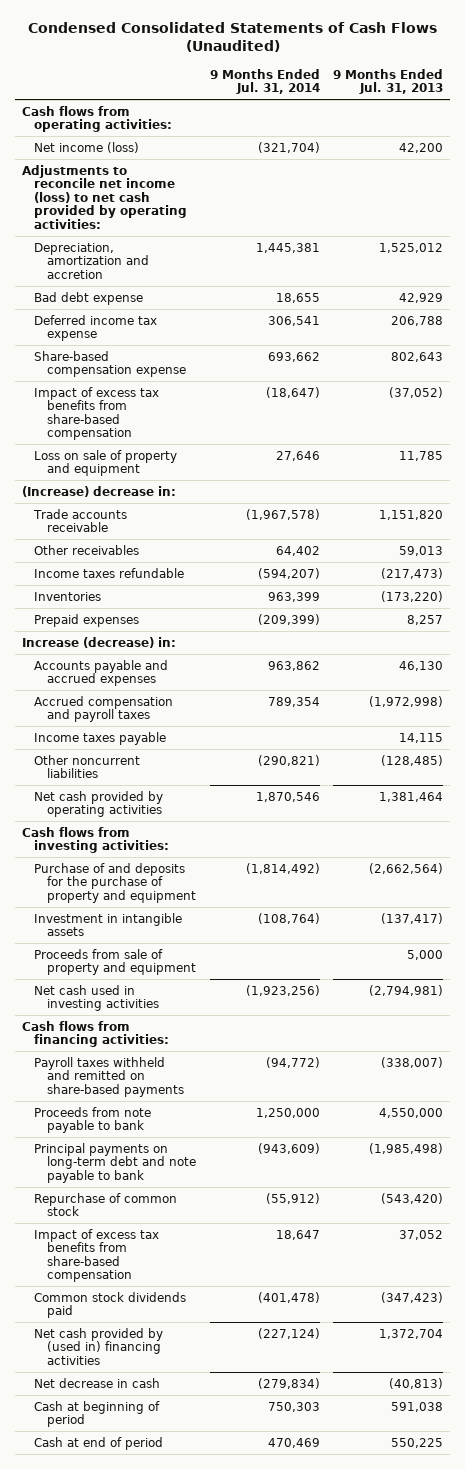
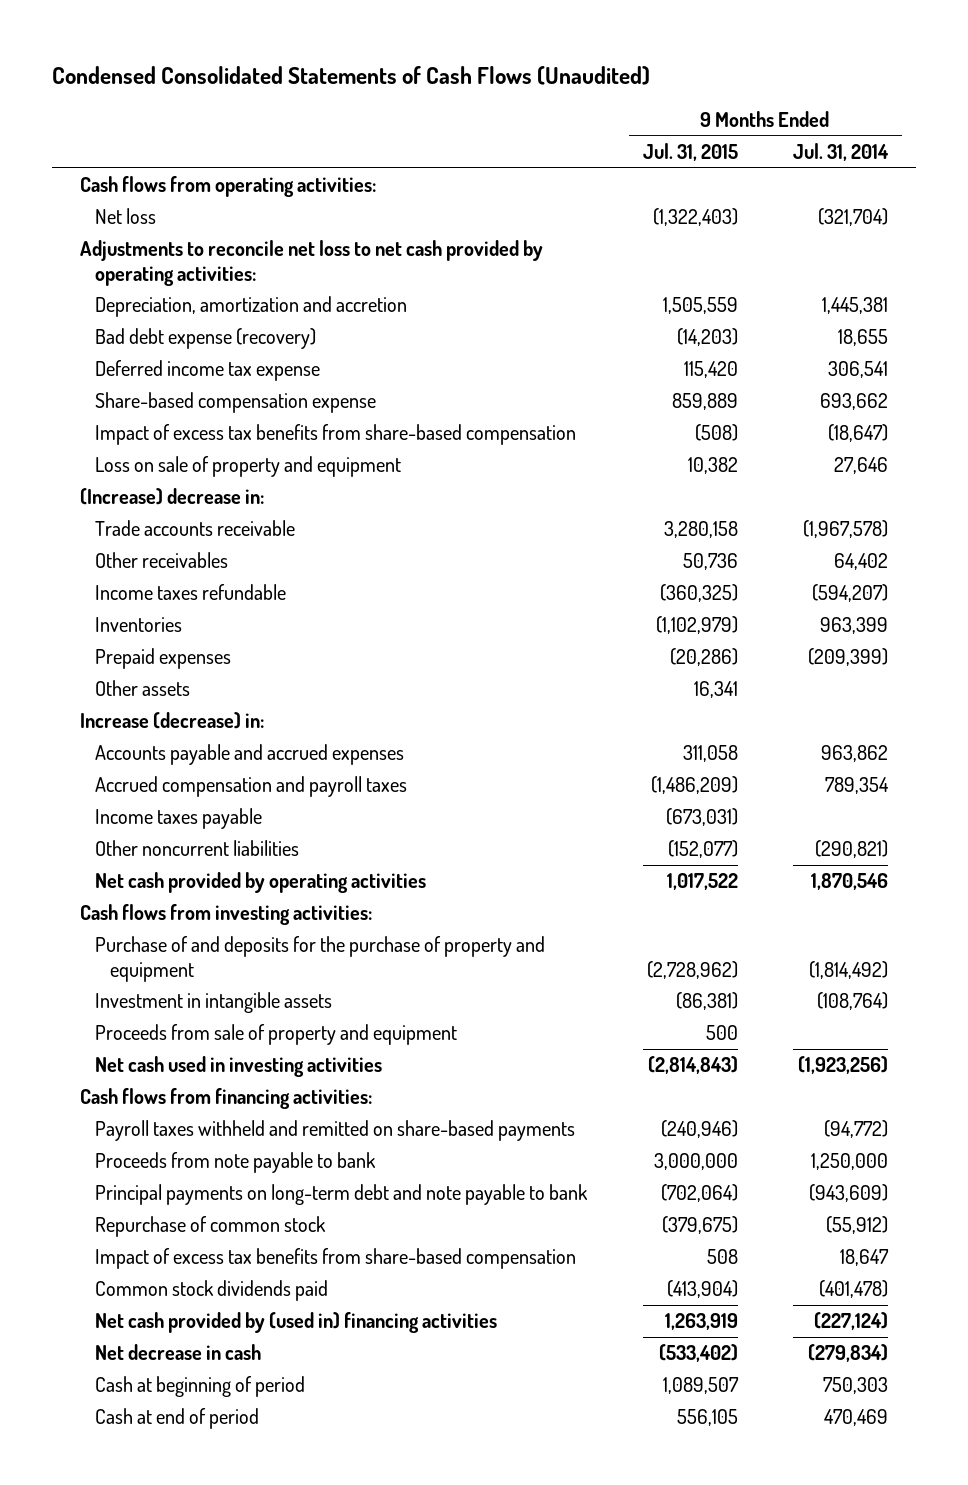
- | 9 Months Ended Jul. 31, 2014 | 9 Months Ended Jul. 31, 2013
+ | 9 Months Ended Jul. 31, 2015 | 9 Months Ended Jul. 31, 2014
- Net income (loss) | (321,704) | 42,200
- Adjustments to reconcile net income (loss) to net cash provided by operating activities:
+ Net loss | (1,322,403) | (321,704)
+ Adjustments to reconcile net loss to net cash provided by operating activities:
- Bad debt expense | 18,655 | 42,929
+ Bad debt expense (recovery) | (14,203) | 18,655
+ Other assets | 16,341 |

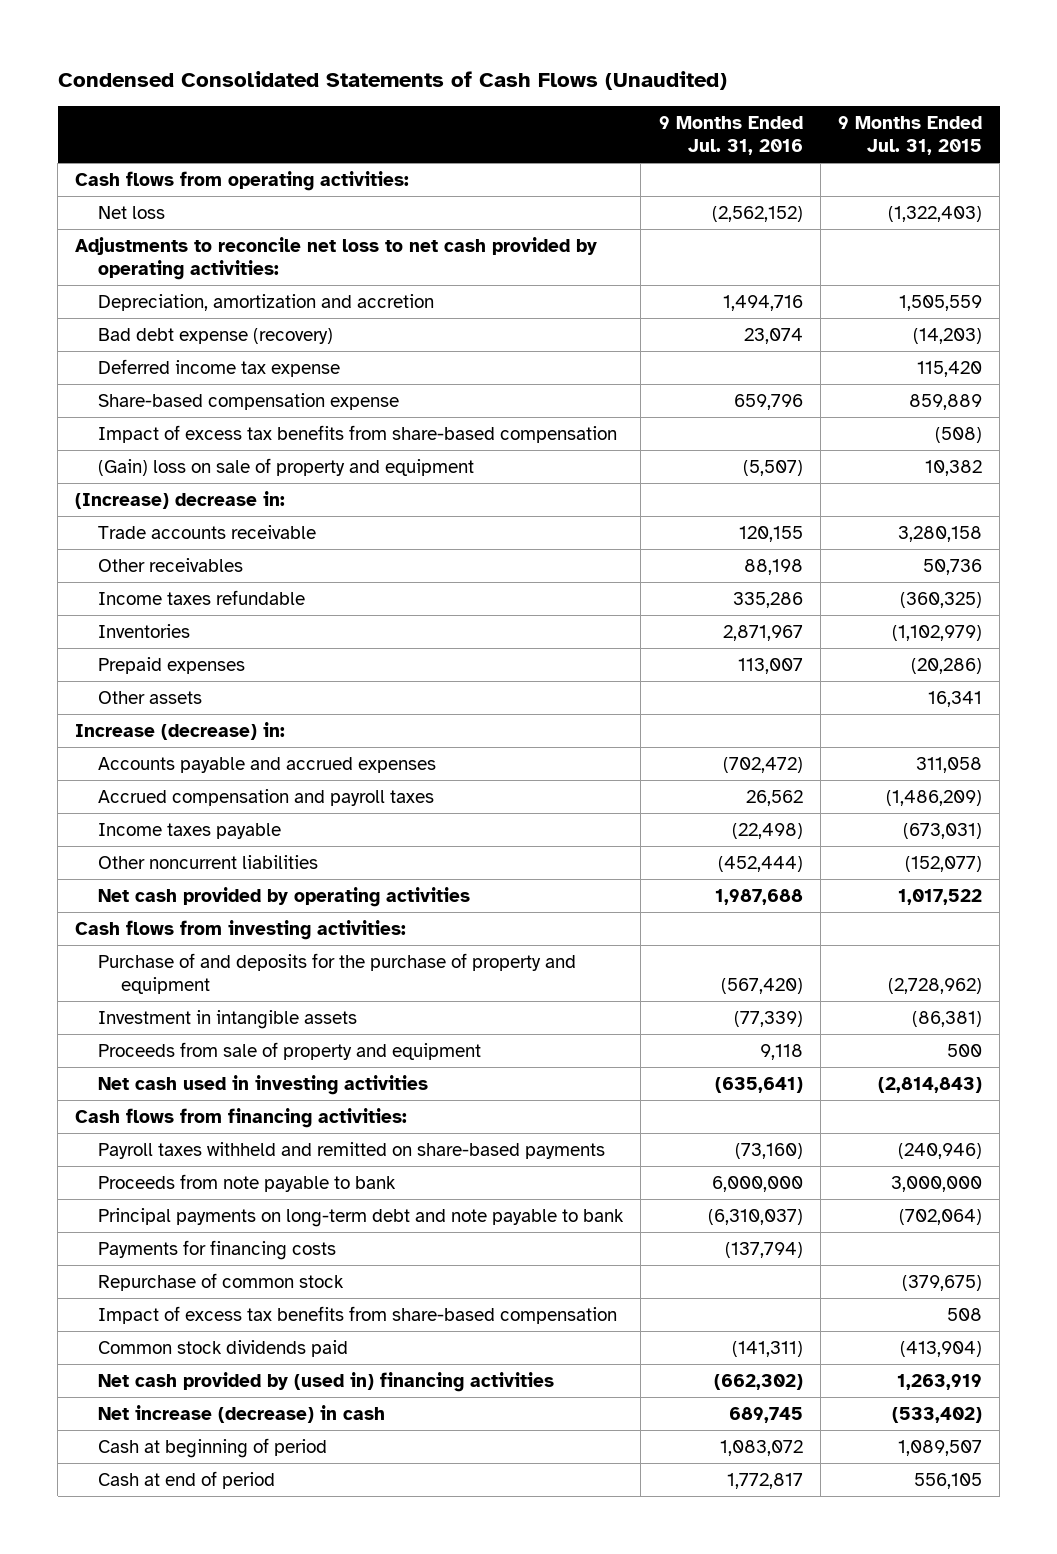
- | 9 Months Ended Jul. 31, 2015 | 9 Months Ended Jul. 31, 2014
+ | 9 Months Ended Jul. 31, 2016 | 9 Months Ended Jul. 31, 2015
- Loss on sale of property and equipment | 10,382 | 27,646
+ (Gain) loss on sale of property and equipment | (5,507) | 10,382
+ Payments for financing costs | (137,794) |
- Net decrease in cash | (533,402) | (279,834)
+ Net increase (decrease) in cash | 689,745 | (533,402)

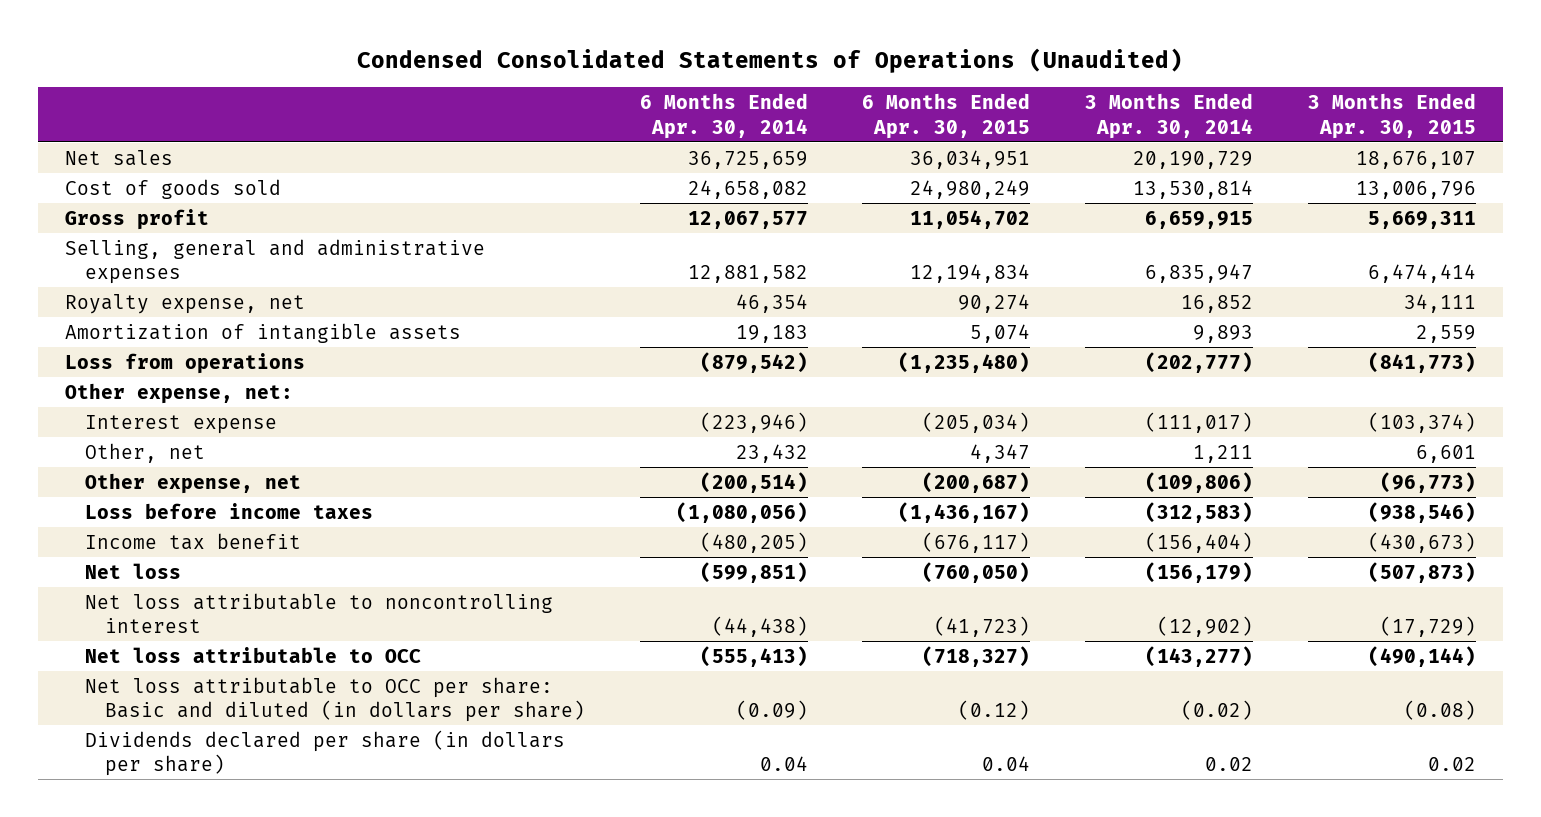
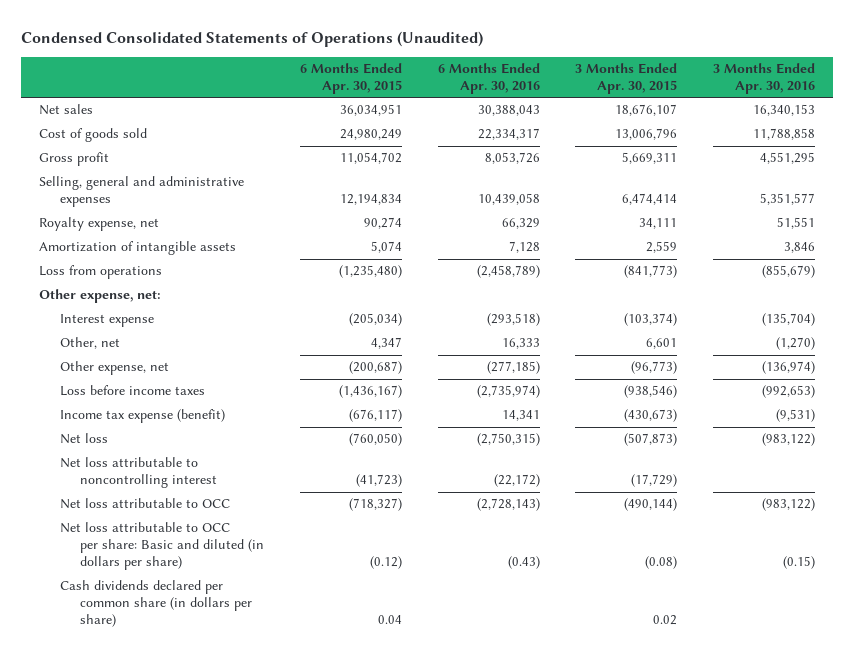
- | 6 Months Ended Apr. 30, 2014 | 6 Months Ended Apr. 30, 2015 | 3 Months Ended Apr. 30, 2014 | 3 Months Ended Apr. 30, 2015
+ | 6 Months Ended Apr. 30, 2015 | 6 Months Ended Apr. 30, 2016 | 3 Months Ended Apr. 30, 2015 | 3 Months Ended Apr. 30, 2016
- Income tax benefit | (480,205) | (676,117) | (156,404) | (430,673)
+ Income tax expense (benefit) | (676,117) | 14,341 | (430,673) | (9,531)
- Dividends declared per share (in dollars per share) | 0.04 | 0.04 | 0.02 | 0.02
+ Cash dividends declared per common share (in dollars per share) | 0.04 | | 0.02 |

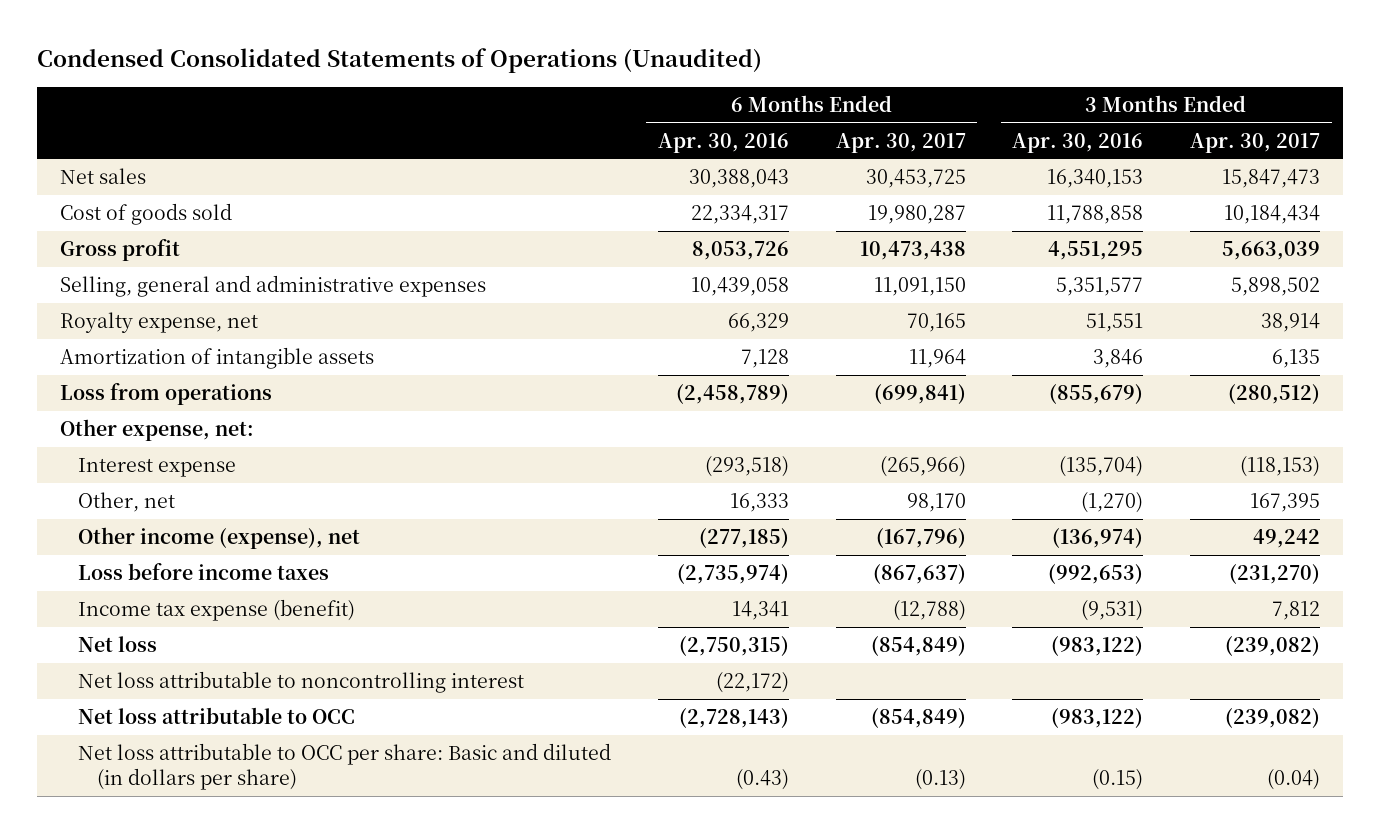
- | 6 Months Ended Apr. 30, 2015 | 6 Months Ended Apr. 30, 2016 | 3 Months Ended Apr. 30, 2015 | 3 Months Ended Apr. 30, 2016
+ | 6 Months Ended Apr. 30, 2016 | 6 Months Ended Apr. 30, 2017 | 3 Months Ended Apr. 30, 2016 | 3 Months Ended Apr. 30, 2017
- Other expense, net | (200,687) | (277,185) | (96,773) | (136,974)
+ Other income (expense), net | (277,185) | (167,796) | (136,974) | 49,242
- Cash dividends declared per common share (in dollars per share) | 0.04 | | 0.02 |

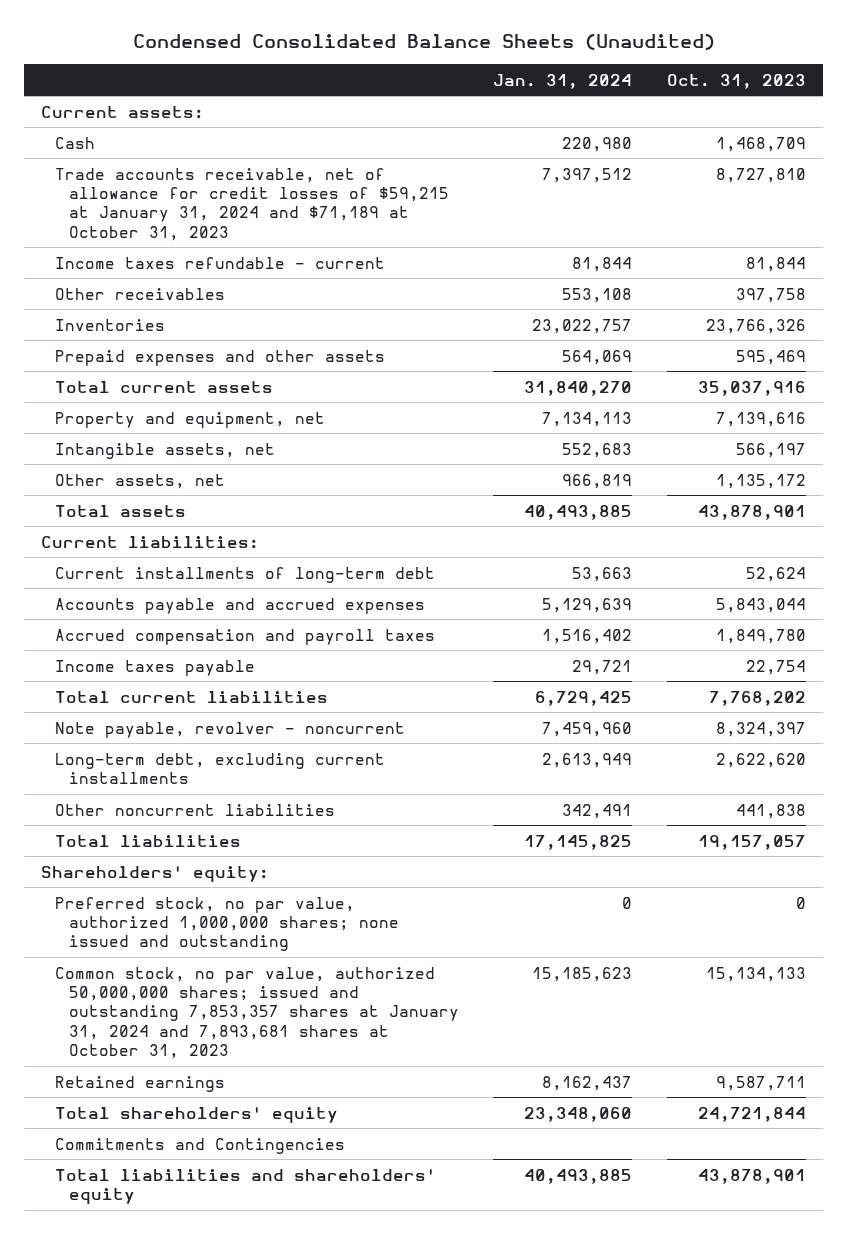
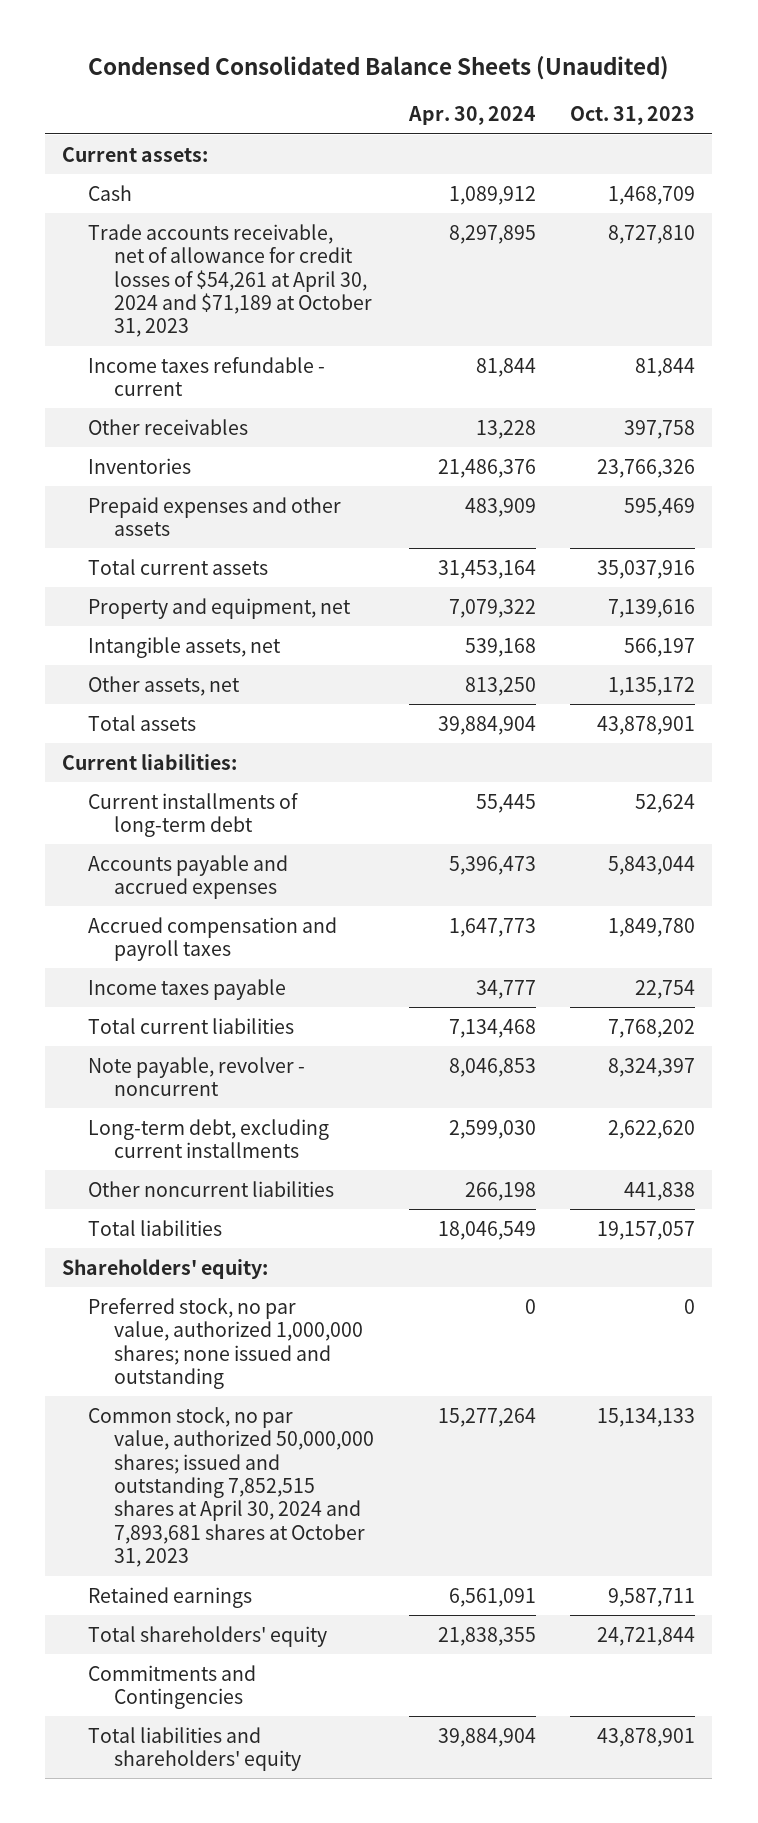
- | Jan. 31, 2024 | Oct. 31, 2023
+ | Apr. 30, 2024 | Oct. 31, 2023
- Trade accounts receivable, net of allowance for credit losses of $59,215 at January 31, 2024 and $71,189 at October 31, 2023 | 7,397,512 | 8,727,810
+ Trade accounts receivable, net of allowance for credit losses of $54,261 at April 30, 2024 and $71,189 at October 31, 2023 | 8,297,895 | 8,727,810
- Common stock, no par value, authorized 50,000,000 shares; issued and outstanding 7,853,357 shares at January 31, 2024 and 7,893,681 shares at October 31, 2023 | 15,185,623 | 15,134,133
+ Common stock, no par value, authorized 50,000,000 shares; issued and outstanding 7,852,515 shares at April 30, 2024 and 7,893,681 shares at October 31, 2023 | 15,277,264 | 15,134,133

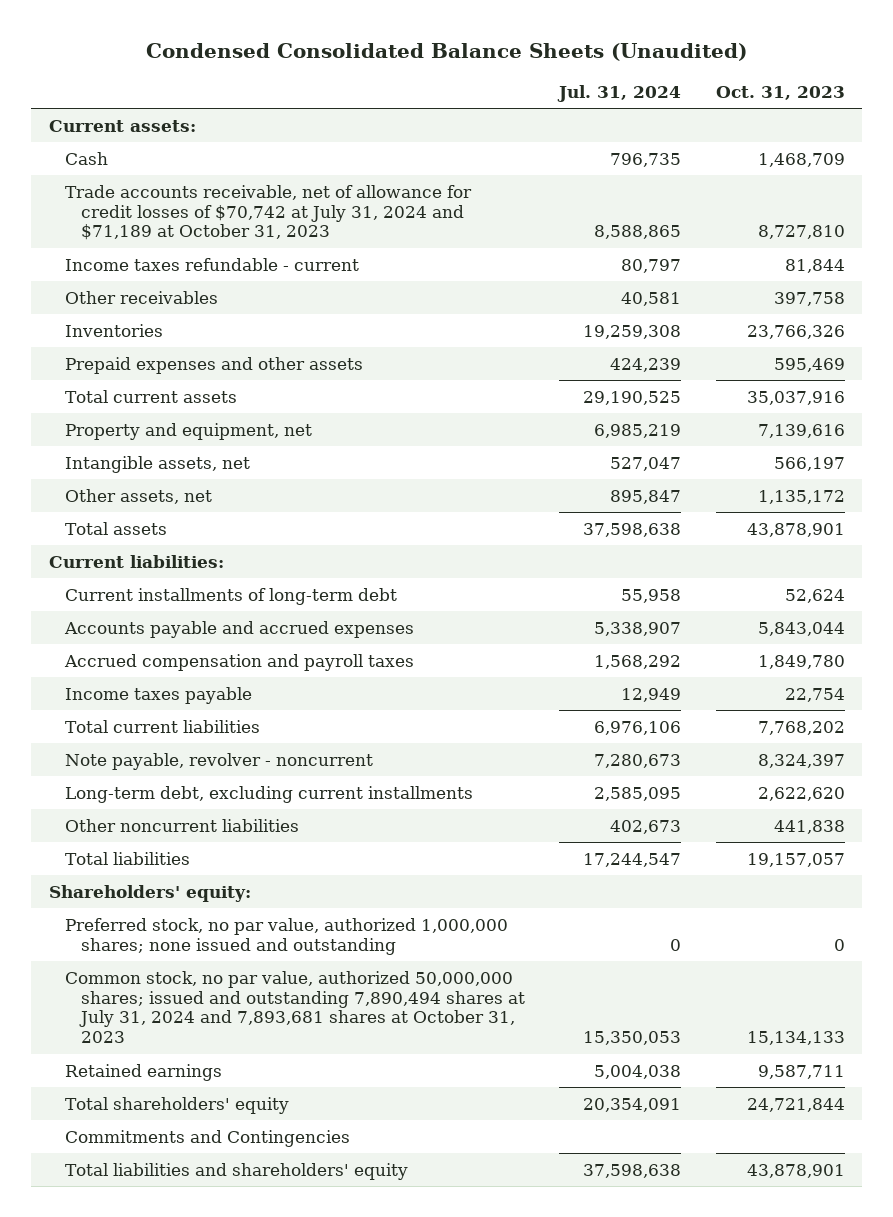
- | Apr. 30, 2024 | Oct. 31, 2023
+ | Jul. 31, 2024 | Oct. 31, 2023
- Trade accounts receivable, net of allowance for credit losses of $54,261 at April 30, 2024 and $71,189 at October 31, 2023 | 8,297,895 | 8,727,810
+ Trade accounts receivable, net of allowance for credit losses of $70,742 at July 31, 2024 and $71,189 at October 31, 2023 | 8,588,865 | 8,727,810
- Common stock, no par value, authorized 50,000,000 shares; issued and outstanding 7,852,515 shares at April 30, 2024 and 7,893,681 shares at October 31, 2023 | 15,277,264 | 15,134,133
+ Common stock, no par value, authorized 50,000,000 shares; issued and outstanding 7,890,494 shares at July 31, 2024 and 7,893,681 shares at October 31, 2023 | 15,350,053 | 15,134,133

